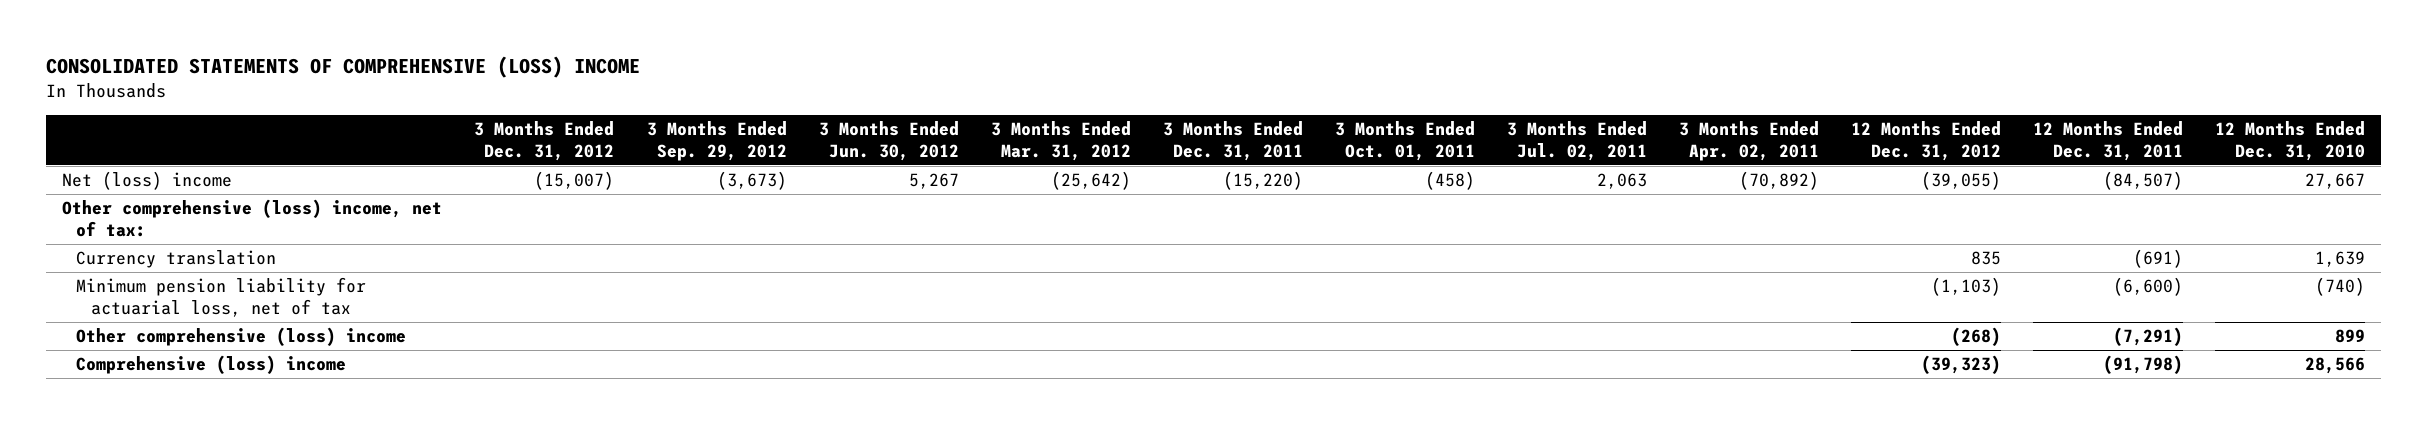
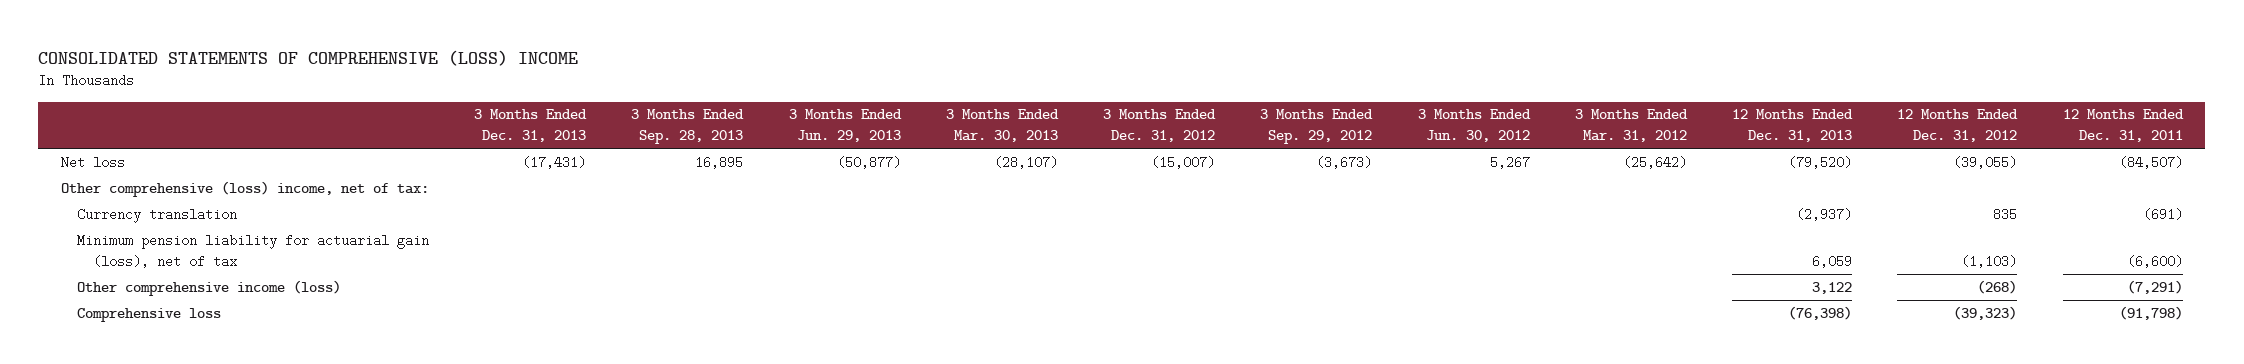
- | 3 Months Ended Dec. 31, 2012 | 3 Months Ended Sep. 29, 2012 | 3 Months Ended Jun. 30, 2012 | 3 Months Ended Mar. 31, 2012 | 3 Months Ended Dec. 31, 2011 | 3 Months Ended Oct. 01, 2011 | 3 Months Ended Jul. 02, 2011 | 3 Months Ended Apr. 02, 2011 | 12 Months Ended Dec. 31, 2012 | 12 Months Ended Dec. 31, 2011 | 12 Months Ended Dec. 31, 2010
+ | 3 Months Ended Dec. 31, 2013 | 3 Months Ended Sep. 28, 2013 | 3 Months Ended Jun. 29, 2013 | 3 Months Ended Mar. 30, 2013 | 3 Months Ended Dec. 31, 2012 | 3 Months Ended Sep. 29, 2012 | 3 Months Ended Jun. 30, 2012 | 3 Months Ended Mar. 31, 2012 | 12 Months Ended Dec. 31, 2013 | 12 Months Ended Dec. 31, 2012 | 12 Months Ended Dec. 31, 2011
- Net (loss) income | (15,007) | (3,673) | 5,267 | (25,642) | (15,220) | (458) | 2,063 | (70,892) | (39,055) | (84,507) | 27,667
+ Net loss | (17,431) | 16,895 | (50,877) | (28,107) | (15,007) | (3,673) | 5,267 | (25,642) | (79,520) | (39,055) | (84,507)
- Minimum pension liability for actuarial loss, net of tax | | | | | | | | | (1,103) | (6,600) | (740)
- Other comprehensive (loss) income | | | | | | | | | (268) | (7,291) | 899
- Comprehensive (loss) income | | | | | | | | | (39,323) | (91,798) | 28,566
+ Minimum pension liability for actuarial gain (loss), net of tax | | | | | | | | | 6,059 | (1,103) | (6,600)
+ Other comprehensive income (loss) | | | | | | | | | 3,122 | (268) | (7,291)
+ Comprehensive loss | | | | | | | | | (76,398) | (39,323) | (91,798)

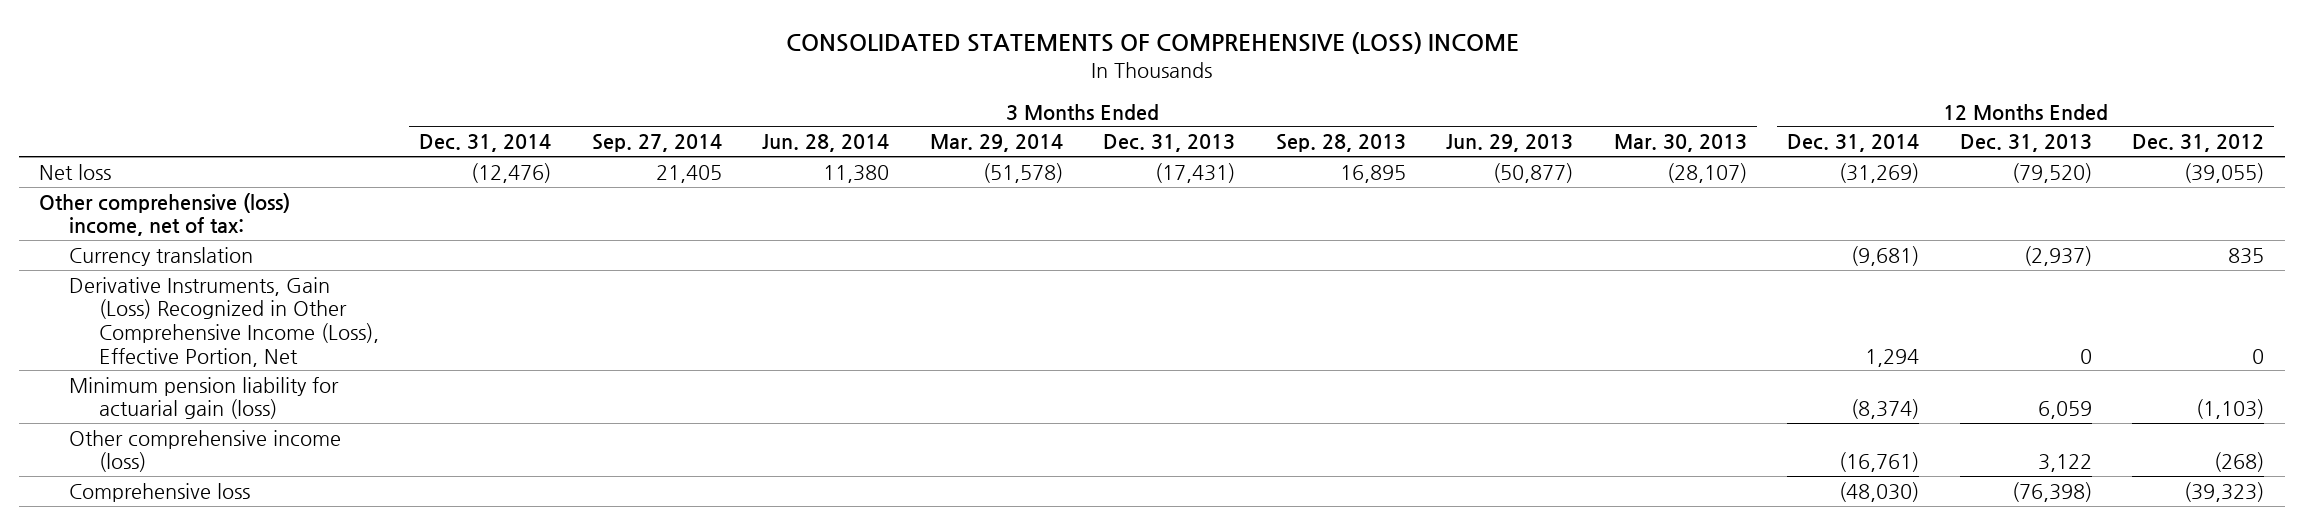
- | 3 Months Ended Dec. 31, 2013 | 3 Months Ended Sep. 28, 2013 | 3 Months Ended Jun. 29, 2013 | 3 Months Ended Mar. 30, 2013 | 3 Months Ended Dec. 31, 2012 | 3 Months Ended Sep. 29, 2012 | 3 Months Ended Jun. 30, 2012 | 3 Months Ended Mar. 31, 2012 | 12 Months Ended Dec. 31, 2013 | 12 Months Ended Dec. 31, 2012 | 12 Months Ended Dec. 31, 2011
+ | 3 Months Ended Dec. 31, 2014 | 3 Months Ended Sep. 27, 2014 | 3 Months Ended Jun. 28, 2014 | 3 Months Ended Mar. 29, 2014 | 3 Months Ended Dec. 31, 2013 | 3 Months Ended Sep. 28, 2013 | 3 Months Ended Jun. 29, 2013 | 3 Months Ended Mar. 30, 2013 | 12 Months Ended Dec. 31, 2014 | 12 Months Ended Dec. 31, 2013 | 12 Months Ended Dec. 31, 2012
- Minimum pension liability for actuarial gain (loss), net of tax | | | | | | | | | 6,059 | (1,103) | (6,600)
+ Derivative Instruments, Gain (Loss) Recognized in Other Comprehensive Income (Loss), Effective Portion, Net | | | | | | | | | 1,294 | 0 | 0
+ Minimum pension liability for actuarial gain (loss) | | | | | | | | | (8,374) | 6,059 | (1,103)

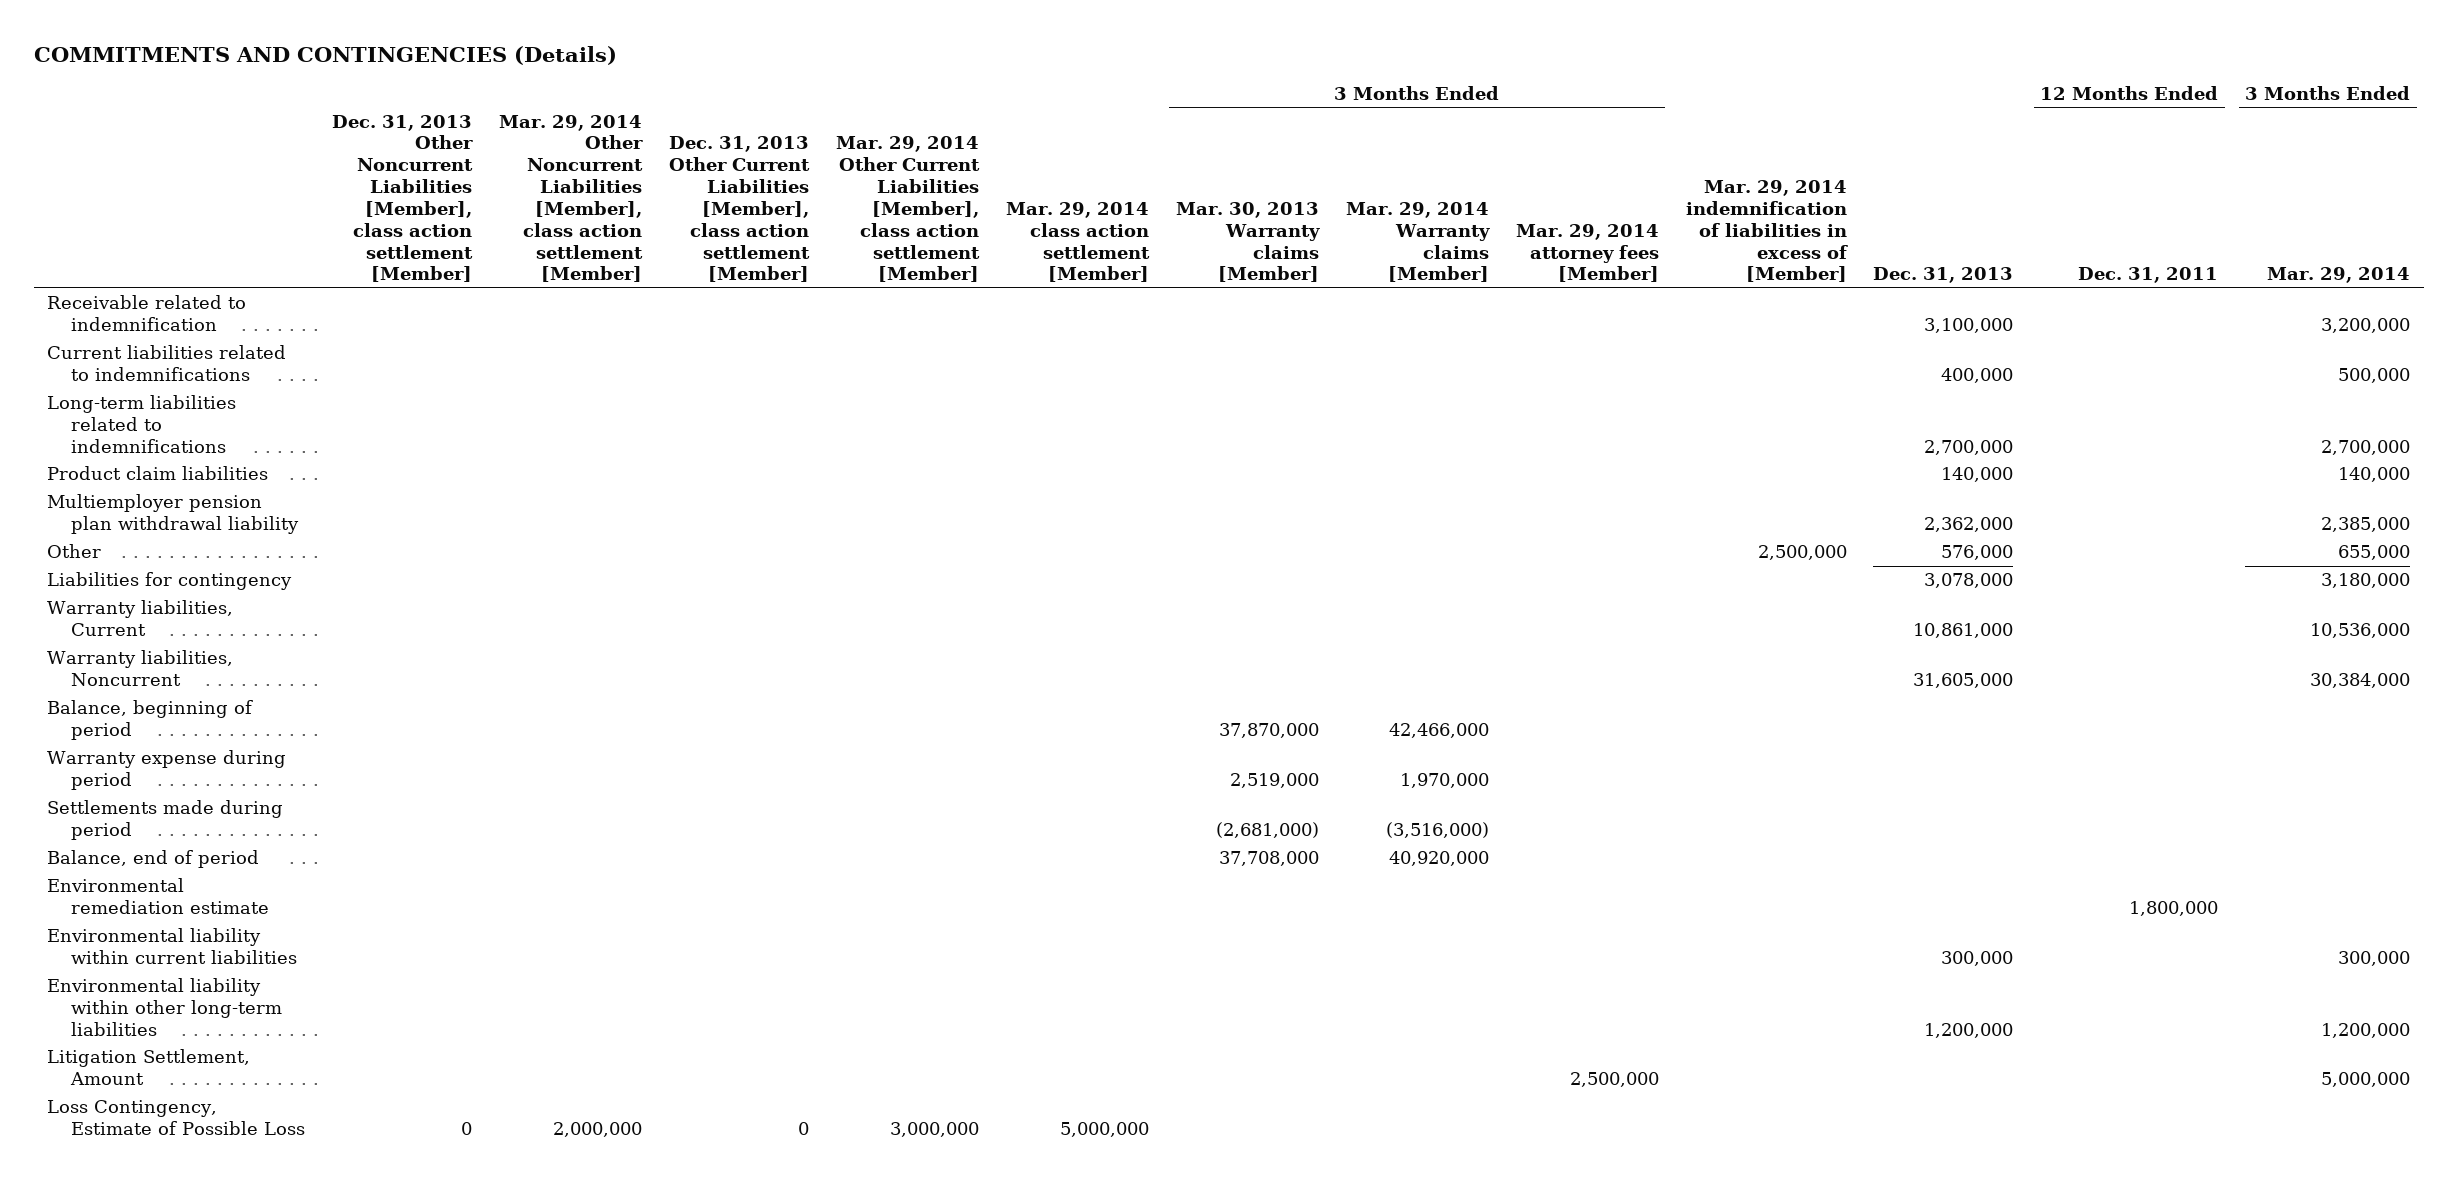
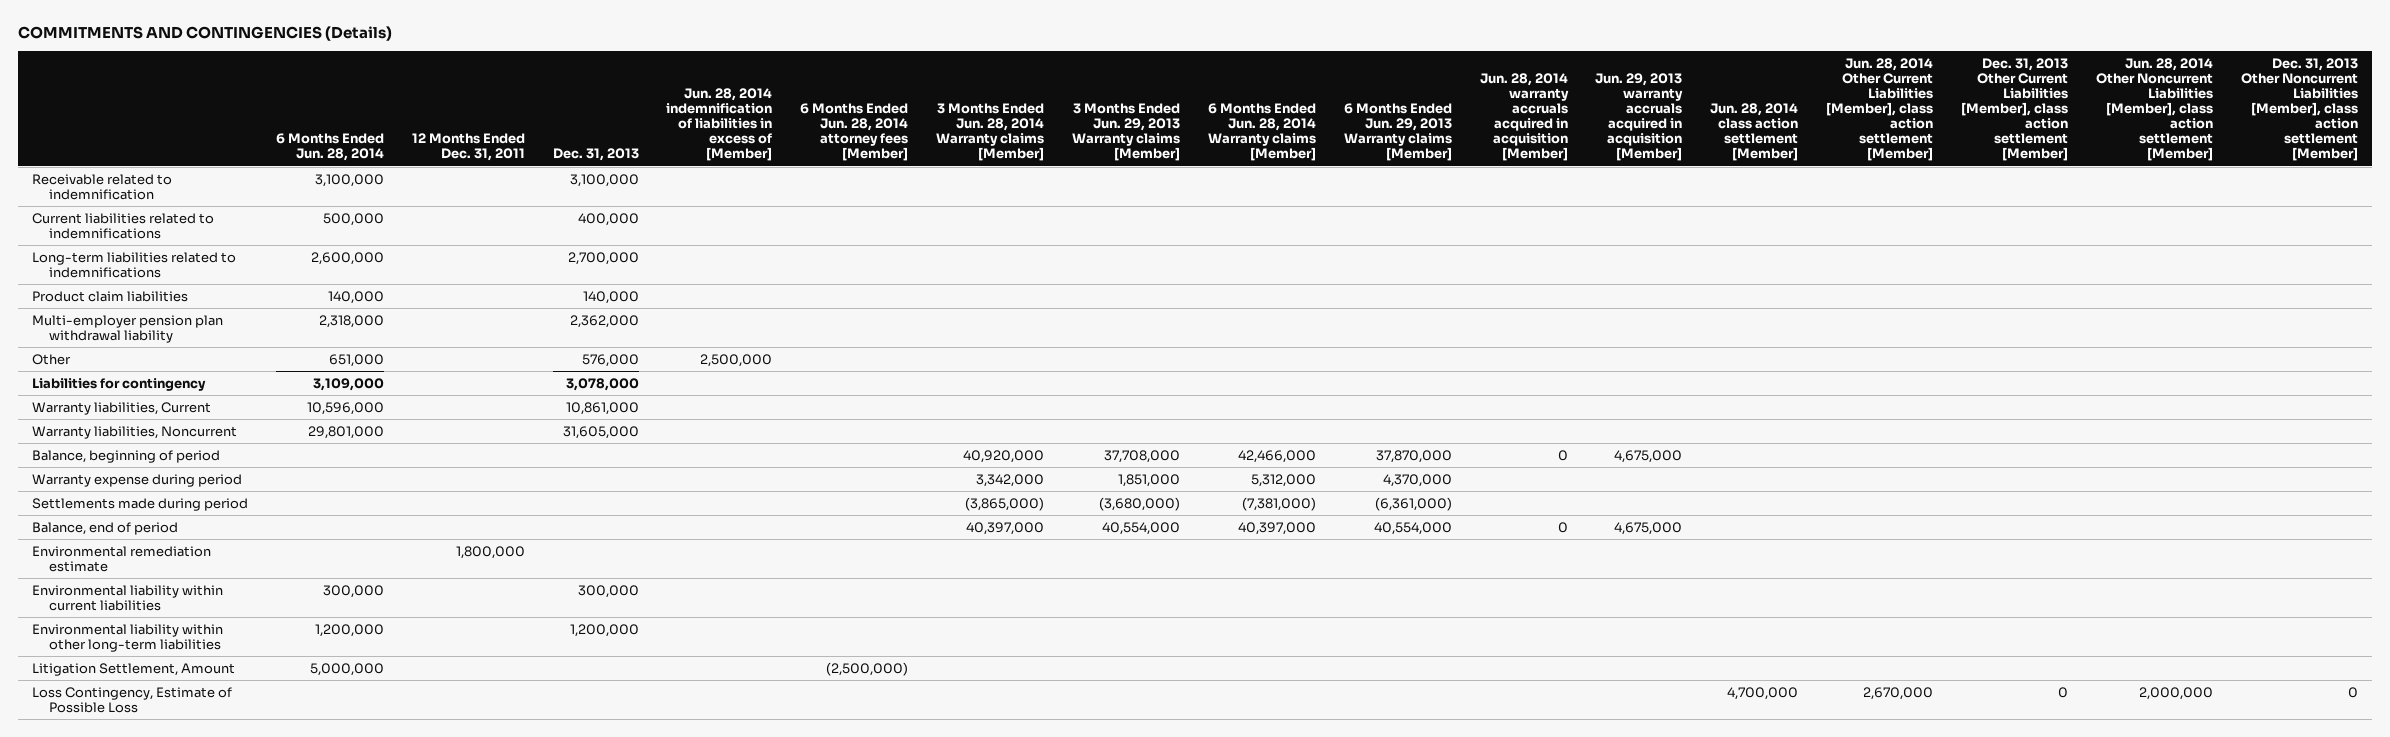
- | Dec. 31, 2013 Other Noncurrent Liabilities [Member], class action settlement [Member] | Mar. 29, 2014 Other Noncurrent Liabilities [Member], class action settlement [Member] | Dec. 31, 2013 Other Current Liabilities [Member], class action settlement [Member] | Mar. 29, 2014 Other Current Liabilities [Member], class action settlement [Member] | Mar. 29, 2014 class action settlement [Member] | 3 Months Ended Mar. 30, 2013 Warranty claims [Member] | 3 Months Ended Mar. 29, 2014 Warranty claims [Member] | 3 Months Ended Mar. 29, 2014 attorney fees [Member] | Mar. 29, 2014 indemnification of liabilities in excess of [Member] | Dec. 31, 2013 | 12 Months Ended Dec. 31, 2011 | 3 Months Ended Mar. 29, 2014
+ | 6 Months Ended Jun. 28, 2014 | 12 Months Ended Dec. 31, 2011 | Dec. 31, 2013 | Jun. 28, 2014 indemnification of liabilities in excess of [Member] | 6 Months Ended Jun. 28, 2014 attorney fees [Member] | 3 Months Ended Jun. 28, 2014 Warranty claims [Member] | 3 Months Ended Jun. 29, 2013 Warranty claims [Member] | 6 Months Ended Jun. 28, 2014 Warranty claims [Member] | 6 Months Ended Jun. 29, 2013 Warranty claims [Member] | Jun. 28, 2014 warranty accruals acquired in acquisition [Member] | Jun. 29, 2013 warranty accruals acquired in acquisition [Member] | Jun. 28, 2014 class action settlement [Member] | Jun. 28, 2014 Other Current Liabilities [Member], class action settlement [Member] | Dec. 31, 2013 Other Current Liabilities [Member], class action settlement [Member] | Jun. 28, 2014 Other Noncurrent Liabilities [Member], class action settlement [Member] | Dec. 31, 2013 Other Noncurrent Liabilities [Member], class action settlement [Member]
- Multiemployer pension plan withdrawal liability | | | | | | | | | | 2,362,000 | | 2,385,000
+ Multi-employer pension plan withdrawal liability | 2,318,000 | | 2,362,000 | | | | | | | | | | | | |

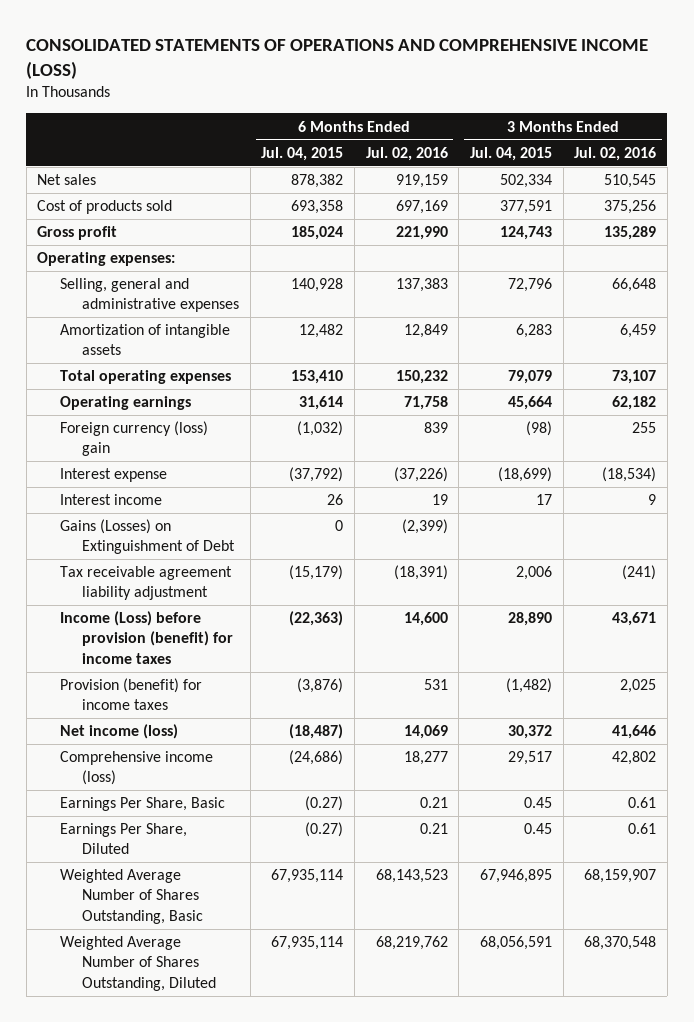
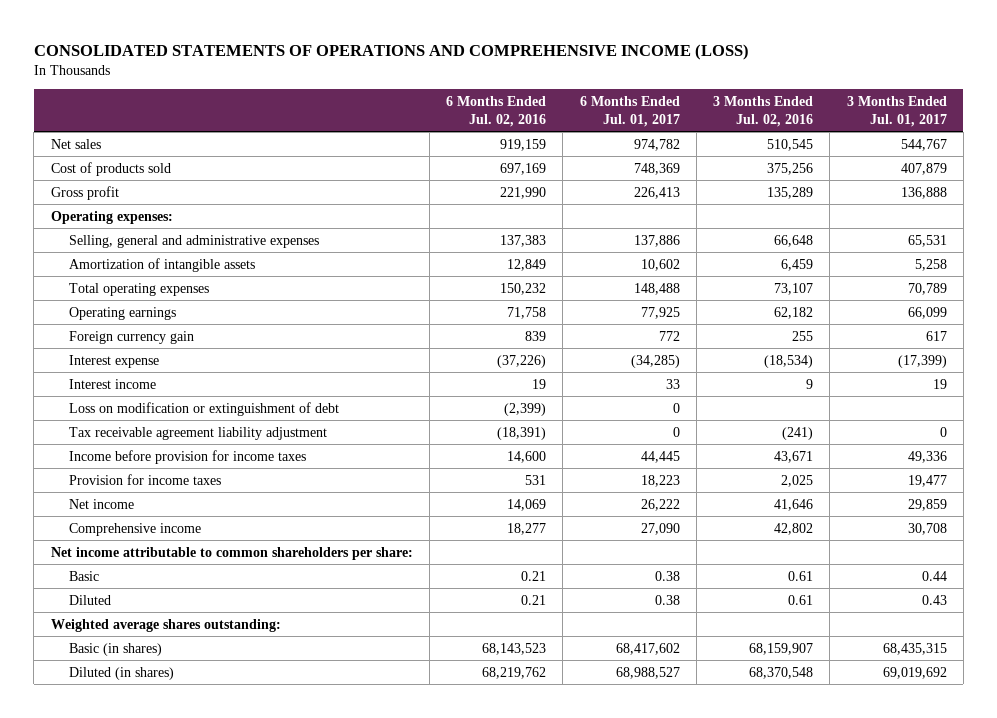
- | 6 Months Ended Jul. 04, 2015 | 6 Months Ended Jul. 02, 2016 | 3 Months Ended Jul. 04, 2015 | 3 Months Ended Jul. 02, 2016
+ | 6 Months Ended Jul. 02, 2016 | 6 Months Ended Jul. 01, 2017 | 3 Months Ended Jul. 02, 2016 | 3 Months Ended Jul. 01, 2017
- Foreign currency (loss) gain | (1,032) | 839 | (98) | 255
+ Foreign currency gain | 839 | 772 | 255 | 617
- Gains (Losses) on Extinguishment of Debt | 0 | (2,399) | |
+ Loss on modification or extinguishment of debt | (2,399) | 0 | |
- Income (Loss) before provision (benefit) for income taxes | (22,363) | 14,600 | 28,890 | 43,671
- Provision (benefit) for income taxes | (3,876) | 531 | (1,482) | 2,025
- Net income (loss) | (18,487) | 14,069 | 30,372 | 41,646
- Comprehensive income (loss) | (24,686) | 18,277 | 29,517 | 42,802
- Earnings Per Share, Basic | (0.27) | 0.21 | 0.45 | 0.61
- Earnings Per Share, Diluted | (0.27) | 0.21 | 0.45 | 0.61
- Weighted Average Number of Shares Outstanding, Basic | 67,935,114 | 68,143,523 | 67,946,895 | 68,159,907
- Weighted Average Number of Shares Outstanding, Diluted | 67,935,114 | 68,219,762 | 68,056,591 | 68,370,548
+ Income before provision for income taxes | 14,600 | 44,445 | 43,671 | 49,336
+ Provision for income taxes | 531 | 18,223 | 2,025 | 19,477
+ Net income | 14,069 | 26,222 | 41,646 | 29,859
+ Comprehensive income | 18,277 | 27,090 | 42,802 | 30,708
+ Net income attributable to common shareholders per share:
+ Basic | 0.21 | 0.38 | 0.61 | 0.44
+ Diluted | 0.21 | 0.38 | 0.61 | 0.43
+ Weighted average shares outstanding:
+ Basic (in shares) | 68,143,523 | 68,417,602 | 68,159,907 | 68,435,315
+ Diluted (in shares) | 68,219,762 | 68,988,527 | 68,370,548 | 69,019,692

